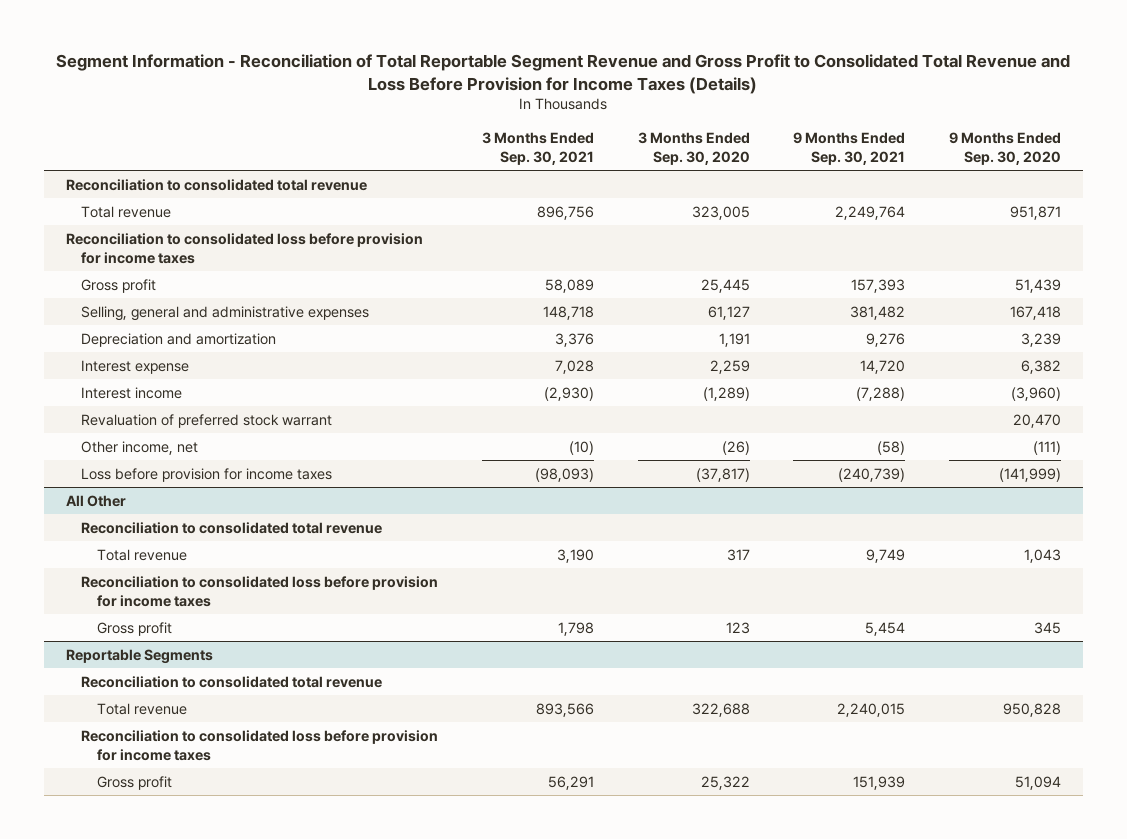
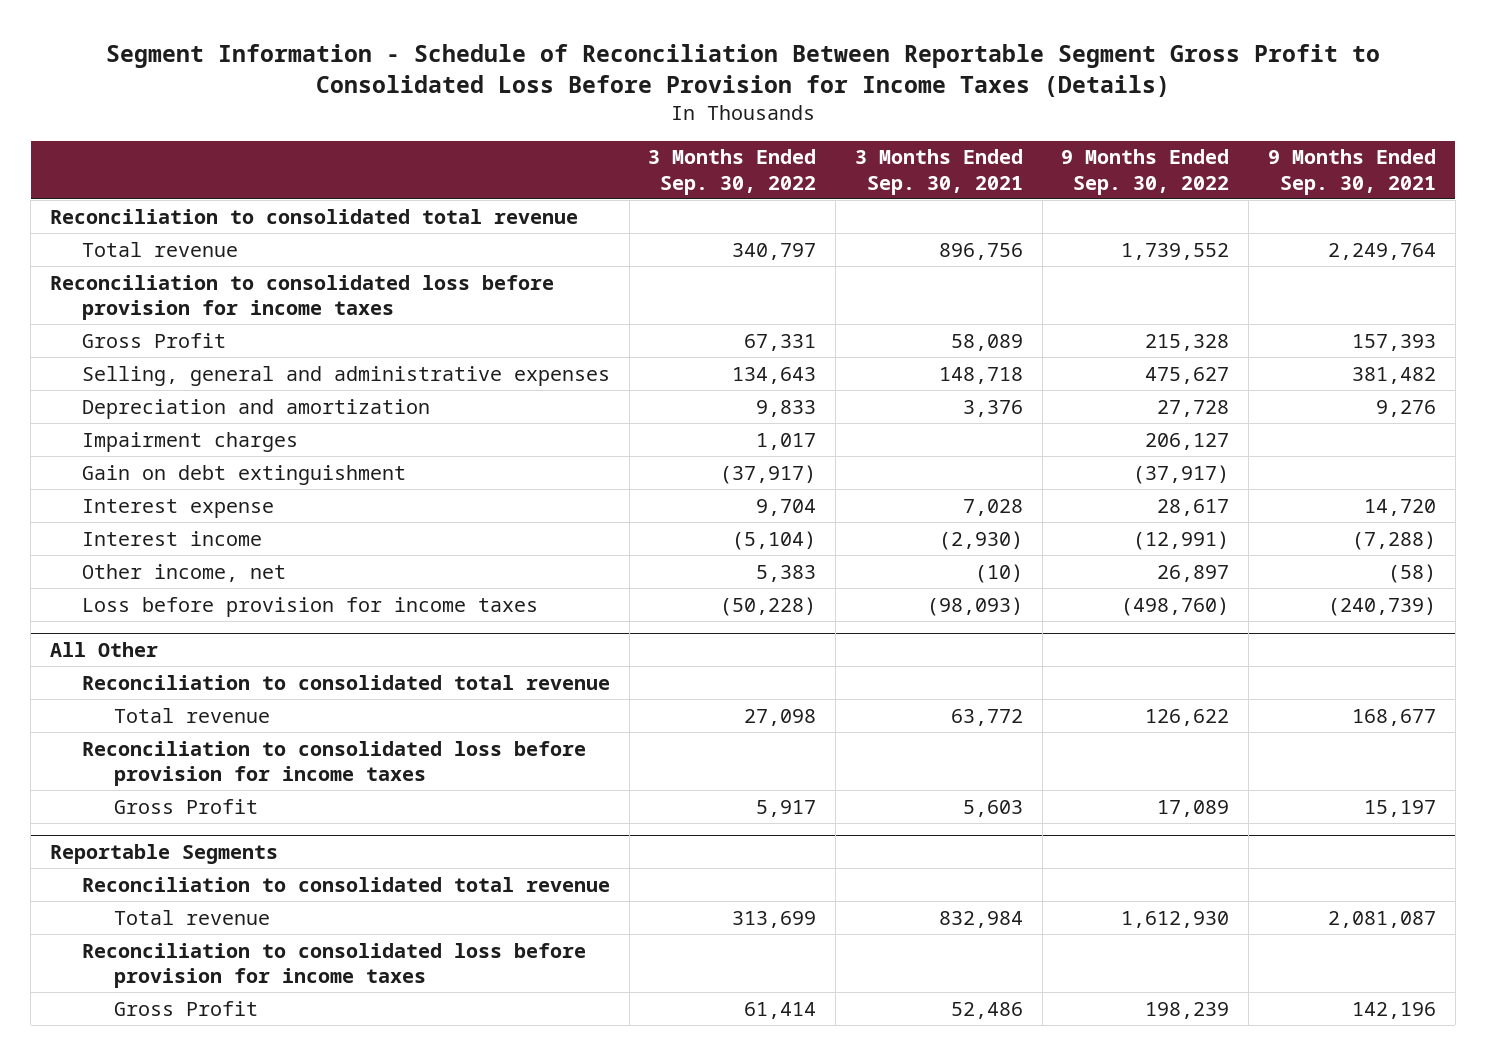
- Segment Information - Reconciliation of Total Reportable Segment Revenue and Gross Profit to Consolidated Total Revenue and Loss Before Provision for Income Taxes (Details)
+ Segment Information - Schedule of Reconciliation Between Reportable Segment Gross Profit to Consolidated Loss Before Provision for Income Taxes (Details)
- | 3 Months Ended Sep. 30, 2021 | 3 Months Ended Sep. 30, 2020 | 9 Months Ended Sep. 30, 2021 | 9 Months Ended Sep. 30, 2020
+ | 3 Months Ended Sep. 30, 2022 | 3 Months Ended Sep. 30, 2021 | 9 Months Ended Sep. 30, 2022 | 9 Months Ended Sep. 30, 2021
- Gross profit | 58,089 | 25,445 | 157,393 | 51,439
+ Gross Profit | 67,331 | 58,089 | 215,328 | 157,393
+ Impairment charges | 1,017 | | 206,127 |
+ Gain on debt extinguishment | (37,917) | | (37,917) |
- Revaluation of preferred stock warrant | | | | 20,470
@ All Other
- Total revenue | 3,190 | 317 | 9,749 | 1,043
+ Total revenue | 27,098 | 63,772 | 126,622 | 168,677
- Gross profit | 1,798 | 123 | 5,454 | 345
+ Gross Profit | 5,917 | 5,603 | 17,089 | 15,197
@ Reportable Segments
- Total revenue | 893,566 | 322,688 | 2,240,015 | 950,828
+ Total revenue | 313,699 | 832,984 | 1,612,930 | 2,081,087
- Gross profit | 56,291 | 25,322 | 151,939 | 51,094
+ Gross Profit | 61,414 | 52,486 | 198,239 | 142,196

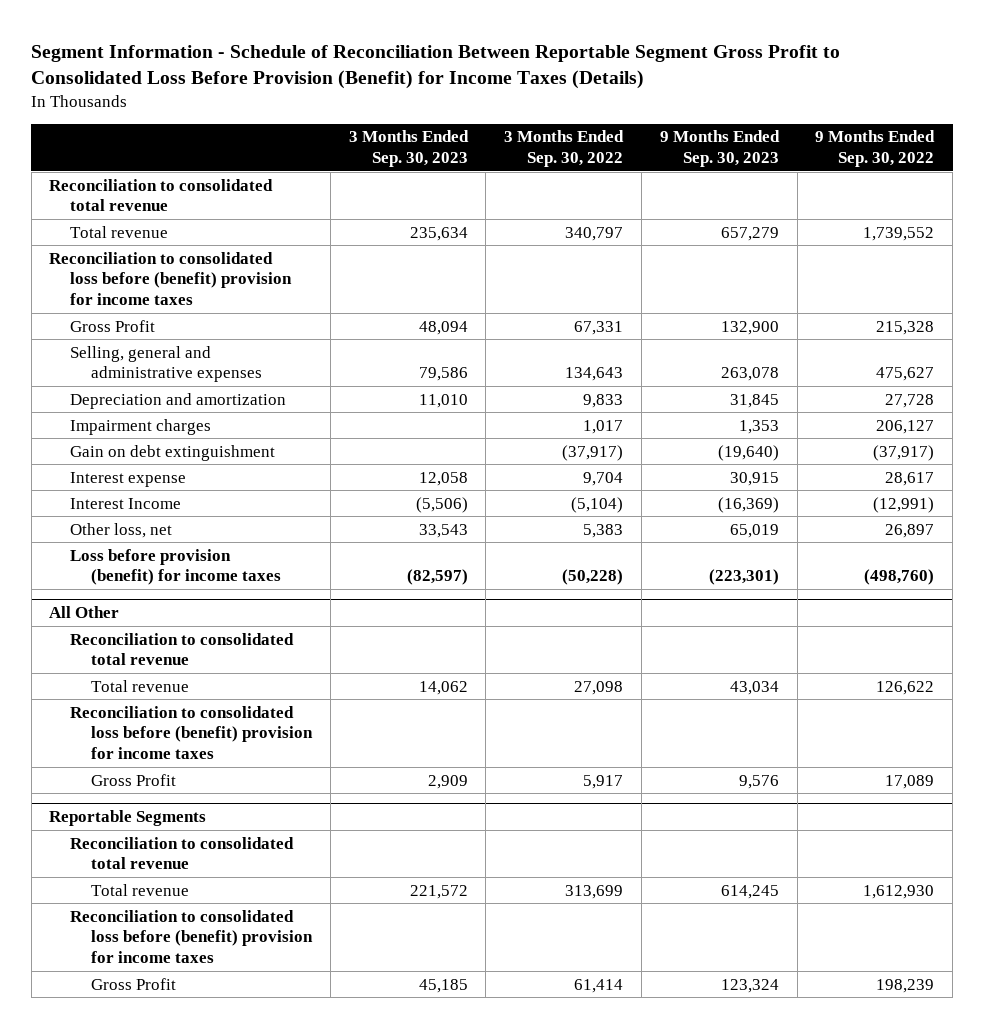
- Segment Information - Schedule of Reconciliation Between Reportable Segment Gross Profit to Consolidated Loss Before Provision for Income Taxes (Details)
+ Segment Information - Schedule of Reconciliation Between Reportable Segment Gross Profit to Consolidated Loss Before Provision (Benefit) for Income Taxes (Details)
- | 3 Months Ended Sep. 30, 2022 | 3 Months Ended Sep. 30, 2021 | 9 Months Ended Sep. 30, 2022 | 9 Months Ended Sep. 30, 2021
+ | 3 Months Ended Sep. 30, 2023 | 3 Months Ended Sep. 30, 2022 | 9 Months Ended Sep. 30, 2023 | 9 Months Ended Sep. 30, 2022
- Reconciliation to consolidated loss before provision for income taxes
+ Reconciliation to consolidated loss before (benefit) provision for income taxes
- Interest income | (5,104) | (2,930) | (12,991) | (7,288)
- Other income, net | 5,383 | (10) | 26,897 | (58)
- Loss before provision for income taxes | (50,228) | (98,093) | (498,760) | (240,739)
+ Interest Income | (5,506) | (5,104) | (16,369) | (12,991)
+ Other loss, net | 33,543 | 5,383 | 65,019 | 26,897
+ Loss before provision (benefit) for income taxes | (82,597) | (50,228) | (223,301) | (498,760)
@ All Other
- Reconciliation to consolidated loss before provision for income taxes
+ Reconciliation to consolidated loss before (benefit) provision for income taxes
@ Reportable Segments
- Reconciliation to consolidated loss before provision for income taxes
+ Reconciliation to consolidated loss before (benefit) provision for income taxes

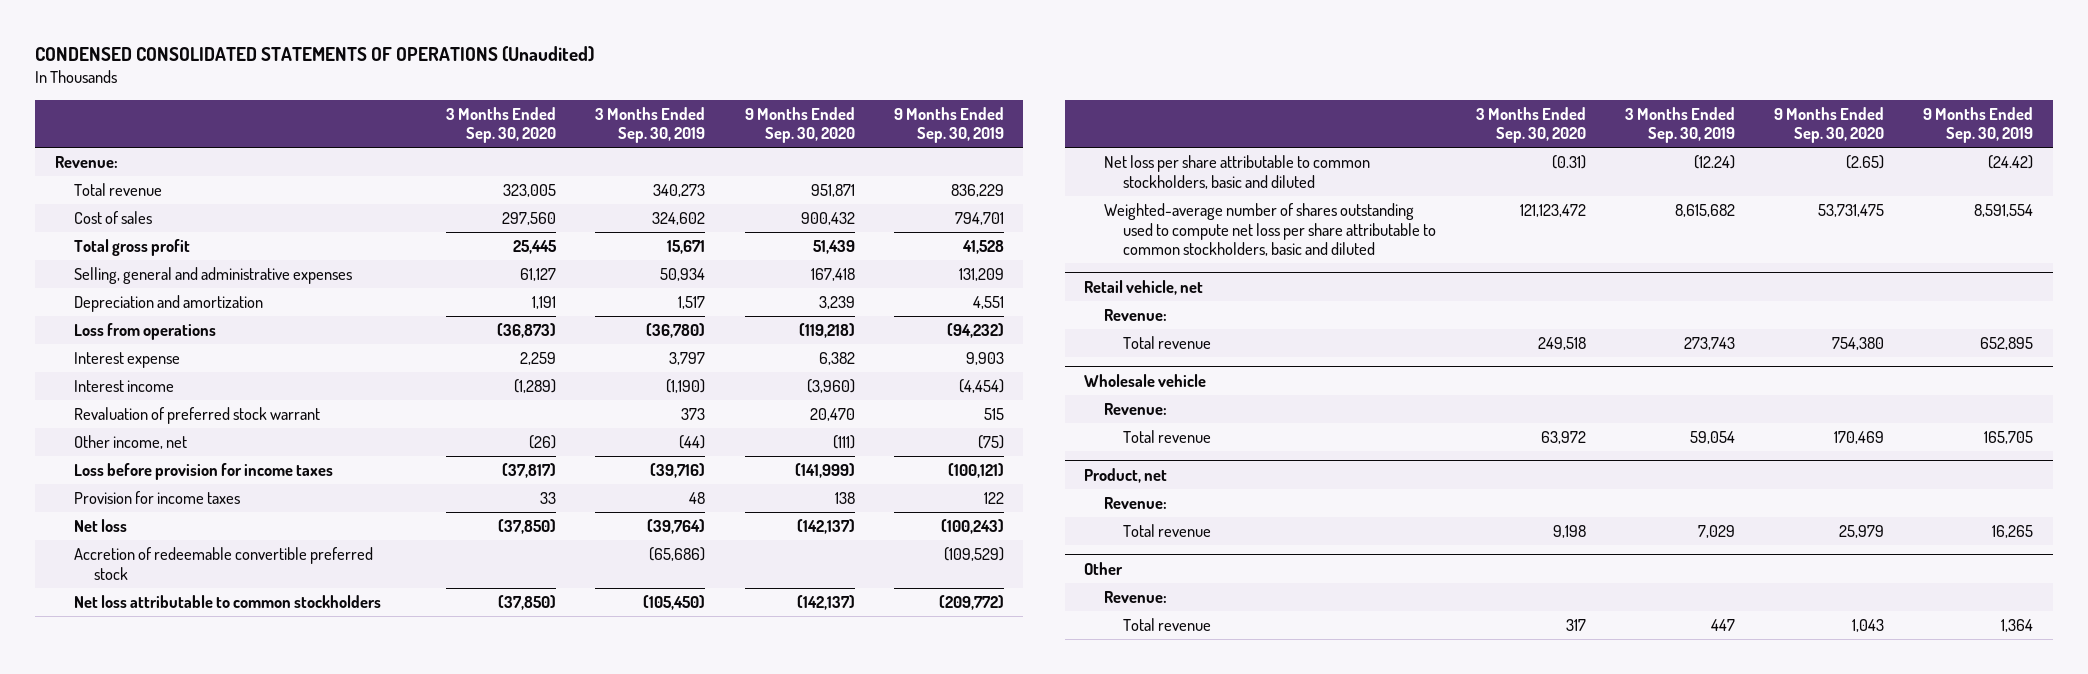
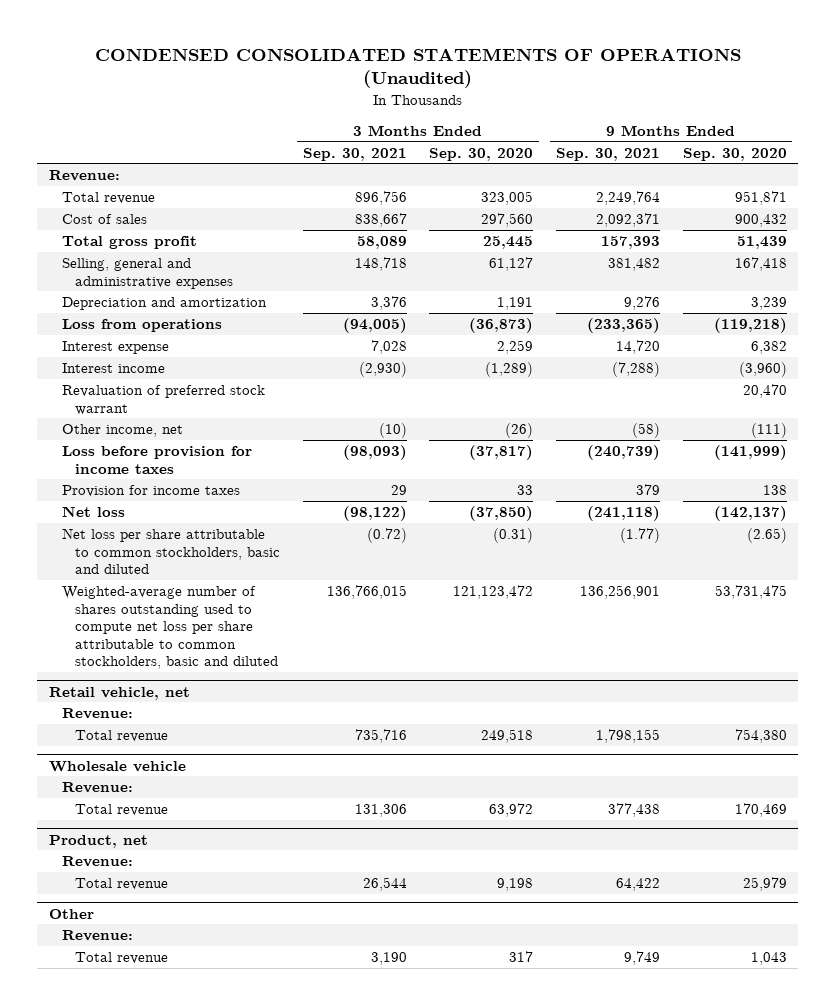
- | 3 Months Ended Sep. 30, 2020 | 3 Months Ended Sep. 30, 2019 | 9 Months Ended Sep. 30, 2020 | 9 Months Ended Sep. 30, 2019
+ | 3 Months Ended Sep. 30, 2021 | 3 Months Ended Sep. 30, 2020 | 9 Months Ended Sep. 30, 2021 | 9 Months Ended Sep. 30, 2020
- Accretion of redeemable convertible preferred stock | | (65,686) | | (109,529)
- Net loss attributable to common stockholders | (37,850) | (105,450) | (142,137) | (209,772)

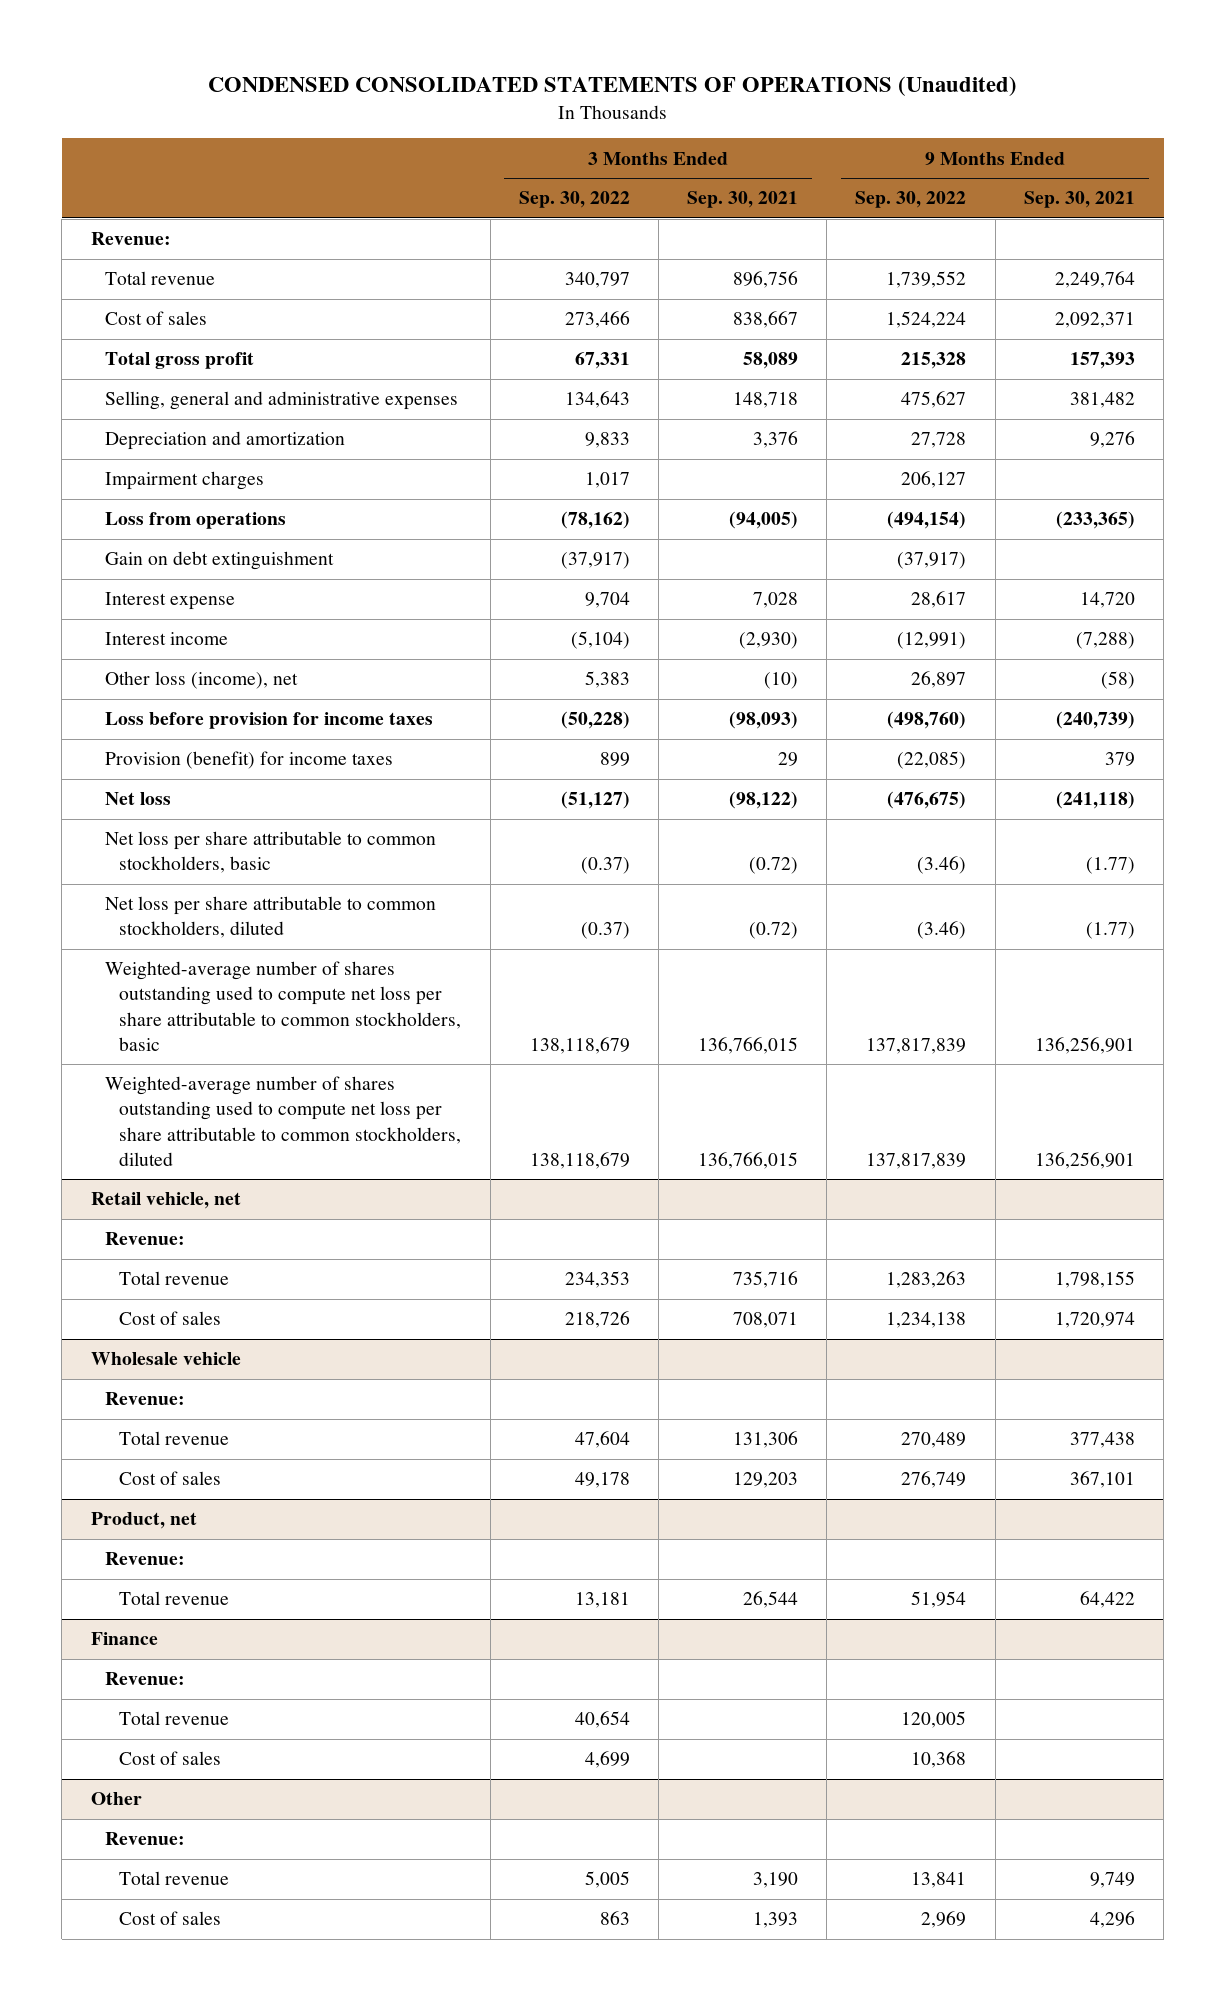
- | 3 Months Ended Sep. 30, 2021 | 3 Months Ended Sep. 30, 2020 | 9 Months Ended Sep. 30, 2021 | 9 Months Ended Sep. 30, 2020
+ | 3 Months Ended Sep. 30, 2022 | 3 Months Ended Sep. 30, 2021 | 9 Months Ended Sep. 30, 2022 | 9 Months Ended Sep. 30, 2021
+ Impairment charges | 1,017 | | 206,127 |
+ Gain on debt extinguishment | (37,917) | | (37,917) |
- Revaluation of preferred stock warrant | | | | 20,470
- Other income, net | (10) | (26) | (58) | (111)
+ Other loss (income), net | 5,383 | (10) | 26,897 | (58)
- Provision for income taxes | 29 | 33 | 379 | 138
+ Provision (benefit) for income taxes | 899 | 29 | (22,085) | 379
- Net loss per share attributable to common stockholders, basic and diluted | (0.72) | (0.31) | (1.77) | (2.65)
- Weighted-average number of shares outstanding used to compute net loss per share attributable to common stockholders, basic and diluted | 136,766,015 | 121,123,472 | 136,256,901 | 53,731,475
+ Net loss per share attributable to common stockholders, basic | (0.37) | (0.72) | (3.46) | (1.77)
+ Net loss per share attributable to common stockholders, diluted | (0.37) | (0.72) | (3.46) | (1.77)
+ Weighted-average number of shares outstanding used to compute net loss per share attributable to common stockholders, basic | 138,118,679 | 136,766,015 | 137,817,839 | 136,256,901
+ Weighted-average number of shares outstanding used to compute net loss per share attributable to common stockholders, diluted | 138,118,679 | 136,766,015 | 137,817,839 | 136,256,901
@ Retail vehicle, net
+ Cost of sales | 218,726 | 708,071 | 1,234,138 | 1,720,974
@ Wholesale vehicle
+ Cost of sales | 49,178 | 129,203 | 276,749 | 367,101
+ Finance
+ Revenue:
+ Total revenue | 40,654 | | 120,005 |
+ Cost of sales | 4,699 | | 10,368 |
@ Other
+ Cost of sales | 863 | 1,393 | 2,969 | 4,296

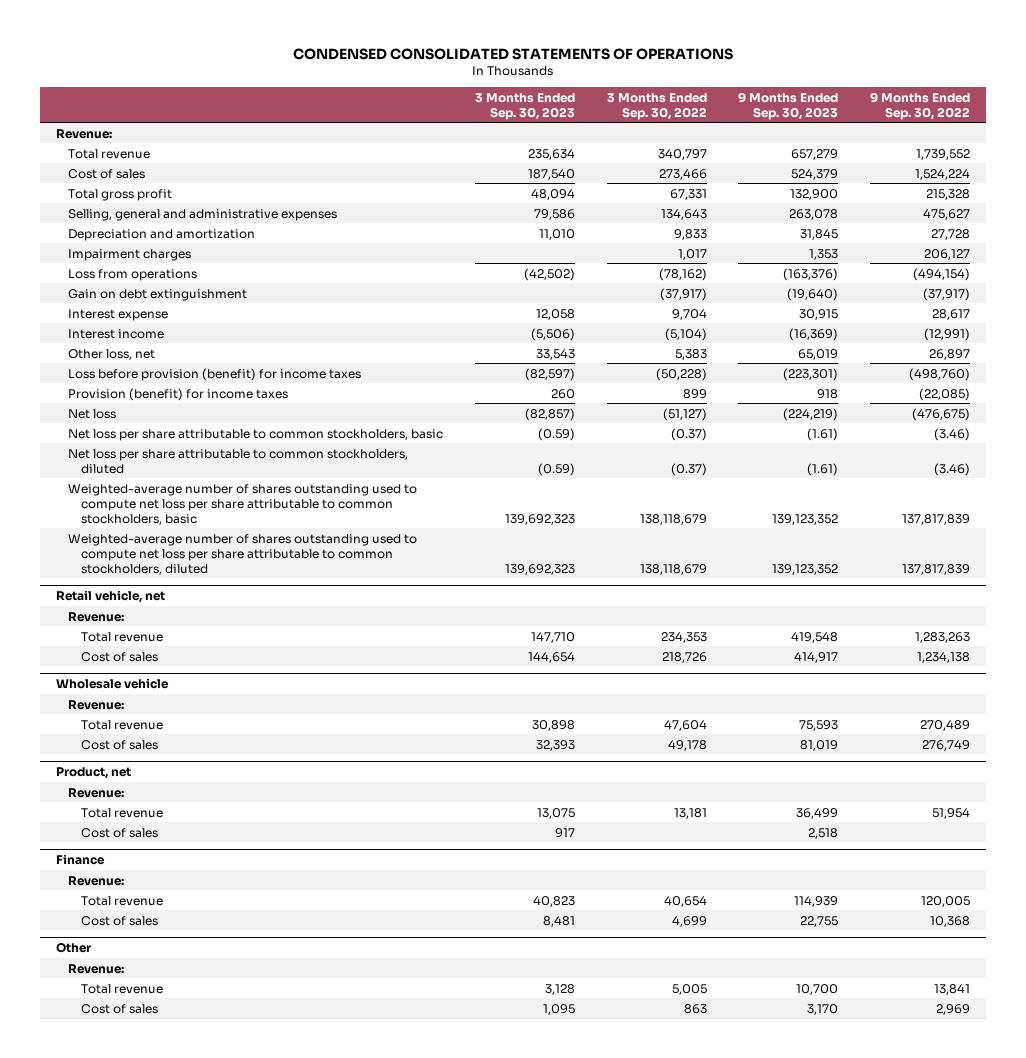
- CONDENSED CONSOLIDATED STATEMENTS OF OPERATIONS (Unaudited)
+ CONDENSED CONSOLIDATED STATEMENTS OF OPERATIONS
- | 3 Months Ended Sep. 30, 2022 | 3 Months Ended Sep. 30, 2021 | 9 Months Ended Sep. 30, 2022 | 9 Months Ended Sep. 30, 2021
+ | 3 Months Ended Sep. 30, 2023 | 3 Months Ended Sep. 30, 2022 | 9 Months Ended Sep. 30, 2023 | 9 Months Ended Sep. 30, 2022
- Other loss (income), net | 5,383 | (10) | 26,897 | (58)
- Loss before provision for income taxes | (50,228) | (98,093) | (498,760) | (240,739)
+ Other loss, net | 33,543 | 5,383 | 65,019 | 26,897
+ Loss before provision (benefit) for income taxes | (82,597) | (50,228) | (223,301) | (498,760)
@ Product, net
+ Cost of sales | 917 | | 2,518 |

